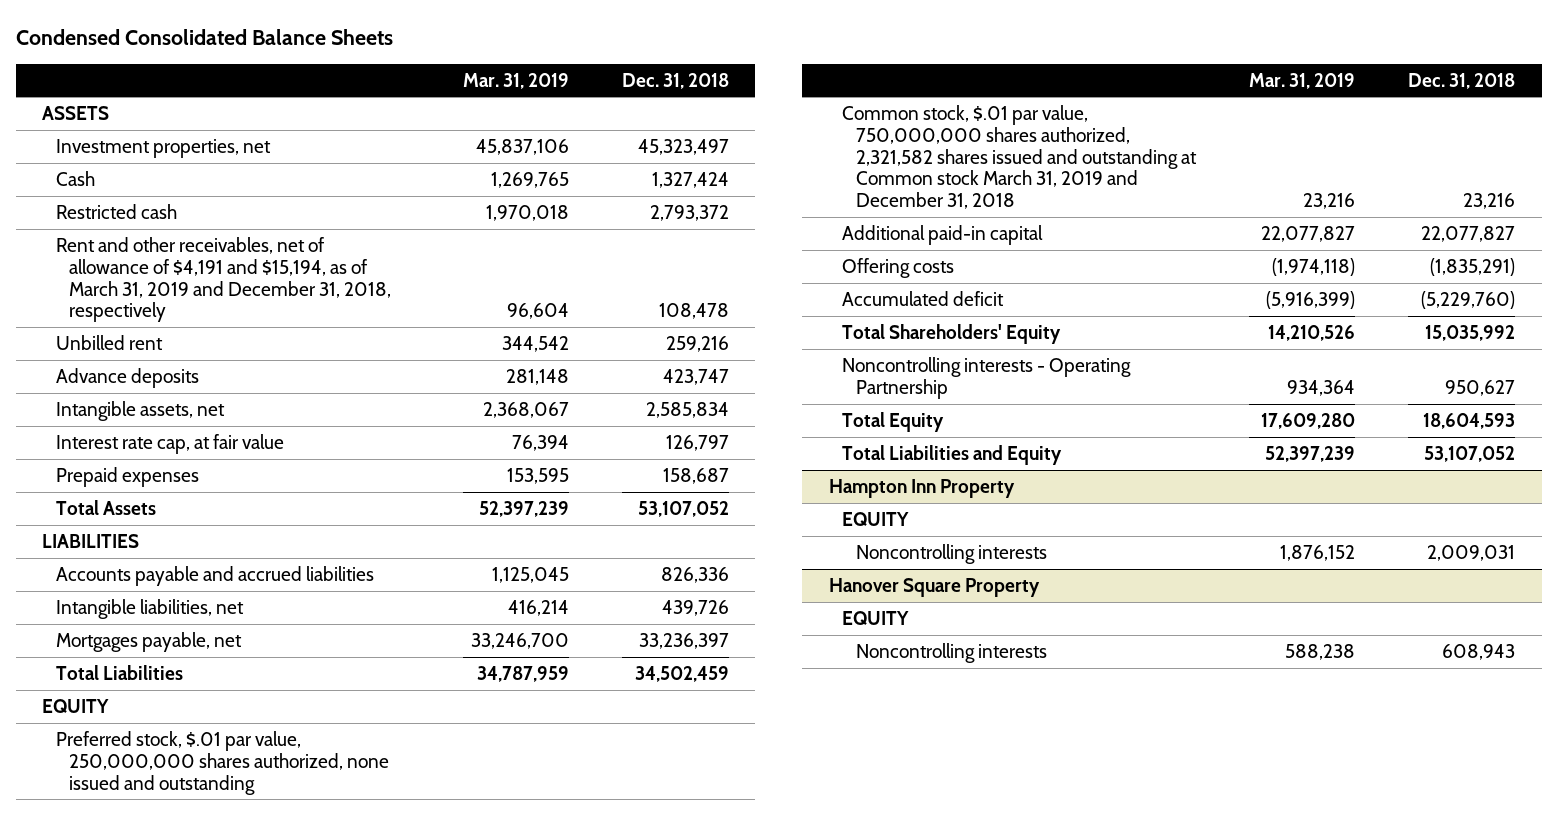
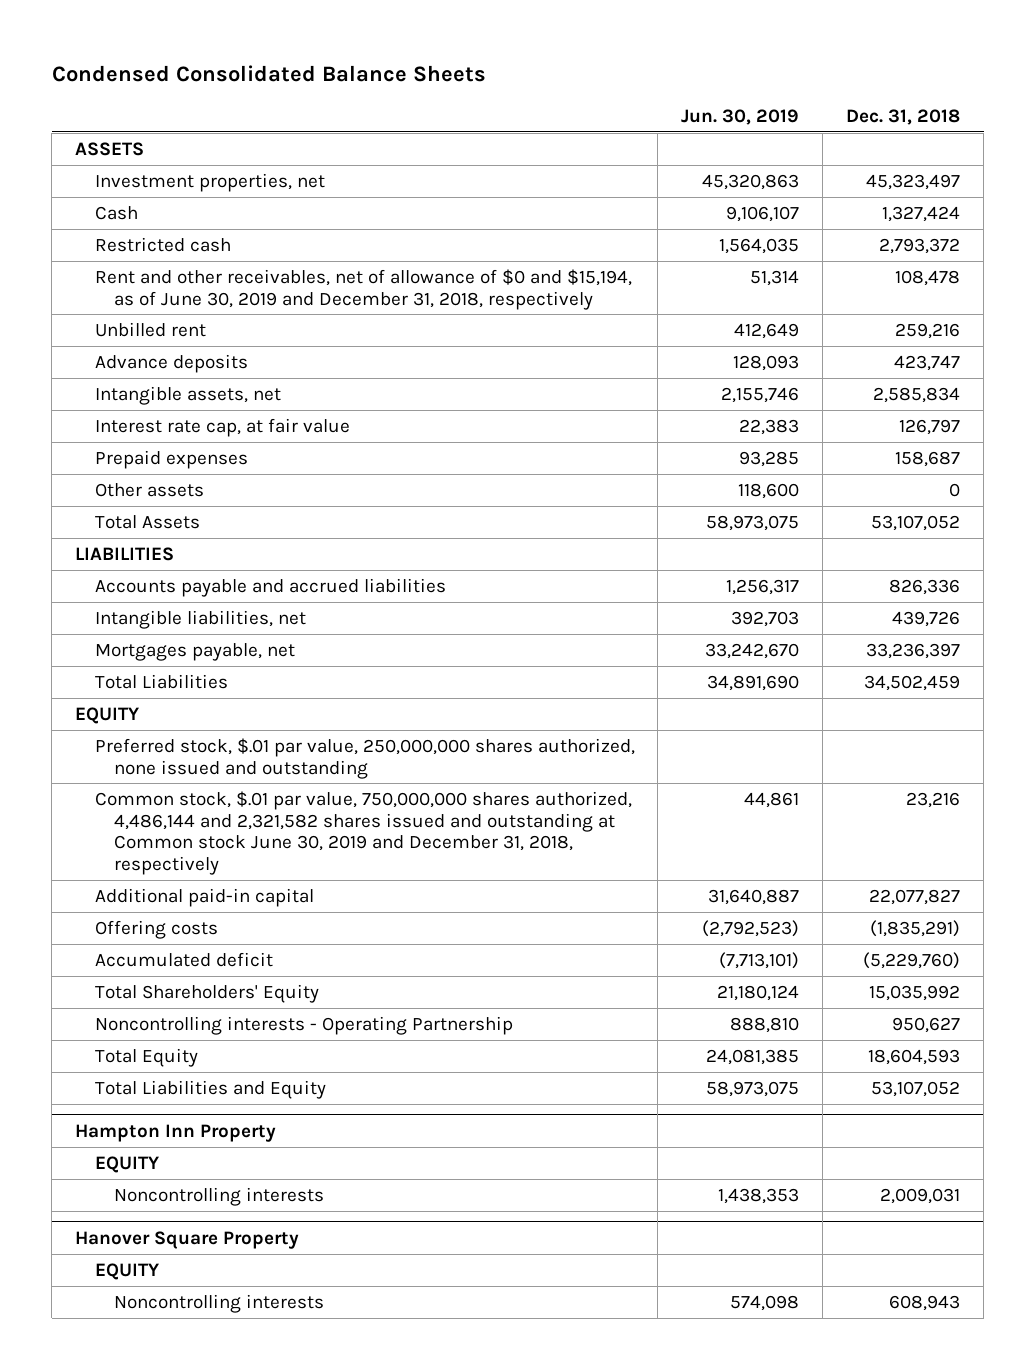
- | Mar. 31, 2019 | Dec. 31, 2018
+ | Jun. 30, 2019 | Dec. 31, 2018
- Rent and other receivables, net of allowance of $4,191 and $15,194, as of March 31, 2019 and December 31, 2018, respectively | 96,604 | 108,478
+ Rent and other receivables, net of allowance of $0 and $15,194, as of June 30, 2019 and December 31, 2018, respectively | 51,314 | 108,478
+ Other assets | 118,600 | 0
- Common stock, $.01 par value, 750,000,000 shares authorized, 2,321,582 shares issued and outstanding at Common stock March 31, 2019 and December 31, 2018 | 23,216 | 23,216
+ Common stock, $.01 par value, 750,000,000 shares authorized, 4,486,144 and 2,321,582 shares issued and outstanding at Common stock June 30, 2019 and December 31, 2018, respectively | 44,861 | 23,216

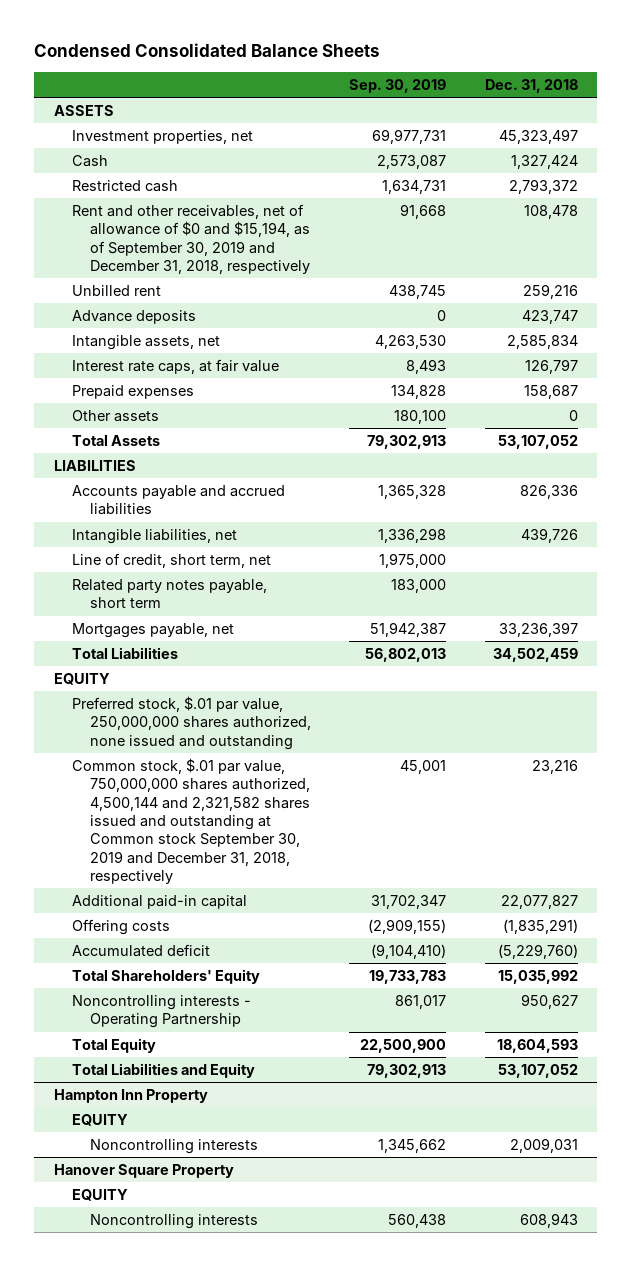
- | Jun. 30, 2019 | Dec. 31, 2018
+ | Sep. 30, 2019 | Dec. 31, 2018
- Rent and other receivables, net of allowance of $0 and $15,194, as of June 30, 2019 and December 31, 2018, respectively | 51,314 | 108,478
+ Rent and other receivables, net of allowance of $0 and $15,194, as of September 30, 2019 and December 31, 2018, respectively | 91,668 | 108,478
- Interest rate cap, at fair value | 22,383 | 126,797
+ Interest rate caps, at fair value | 8,493 | 126,797
+ Line of credit, short term, net | 1,975,000 |
+ Related party notes payable, short term | 183,000 |
- Common stock, $.01 par value, 750,000,000 shares authorized, 4,486,144 and 2,321,582 shares issued and outstanding at Common stock June 30, 2019 and December 31, 2018, respectively | 44,861 | 23,216
+ Common stock, $.01 par value, 750,000,000 shares authorized, 4,500,144 and 2,321,582 shares issued and outstanding at Common stock September 30, 2019 and December 31, 2018, respectively | 45,001 | 23,216

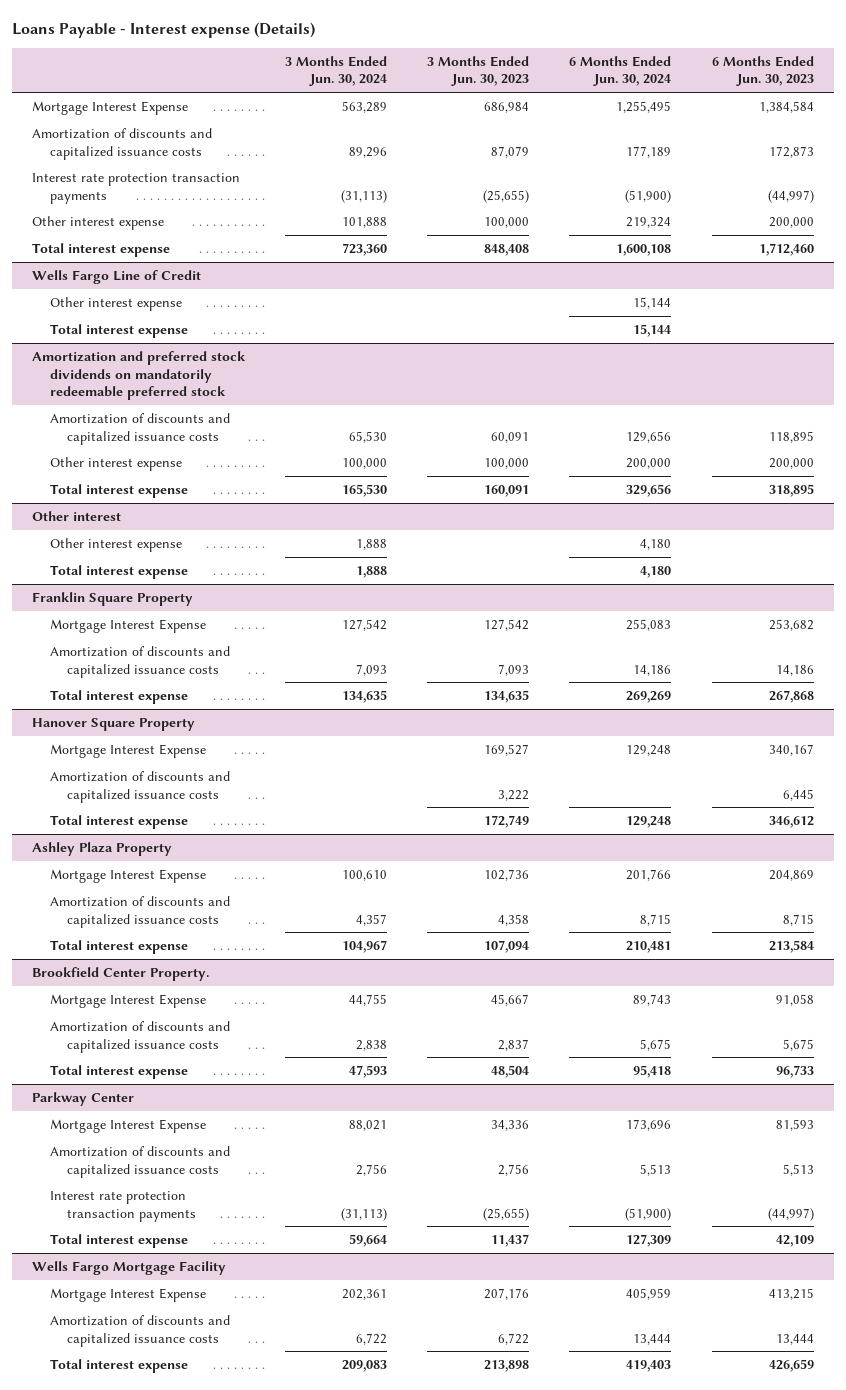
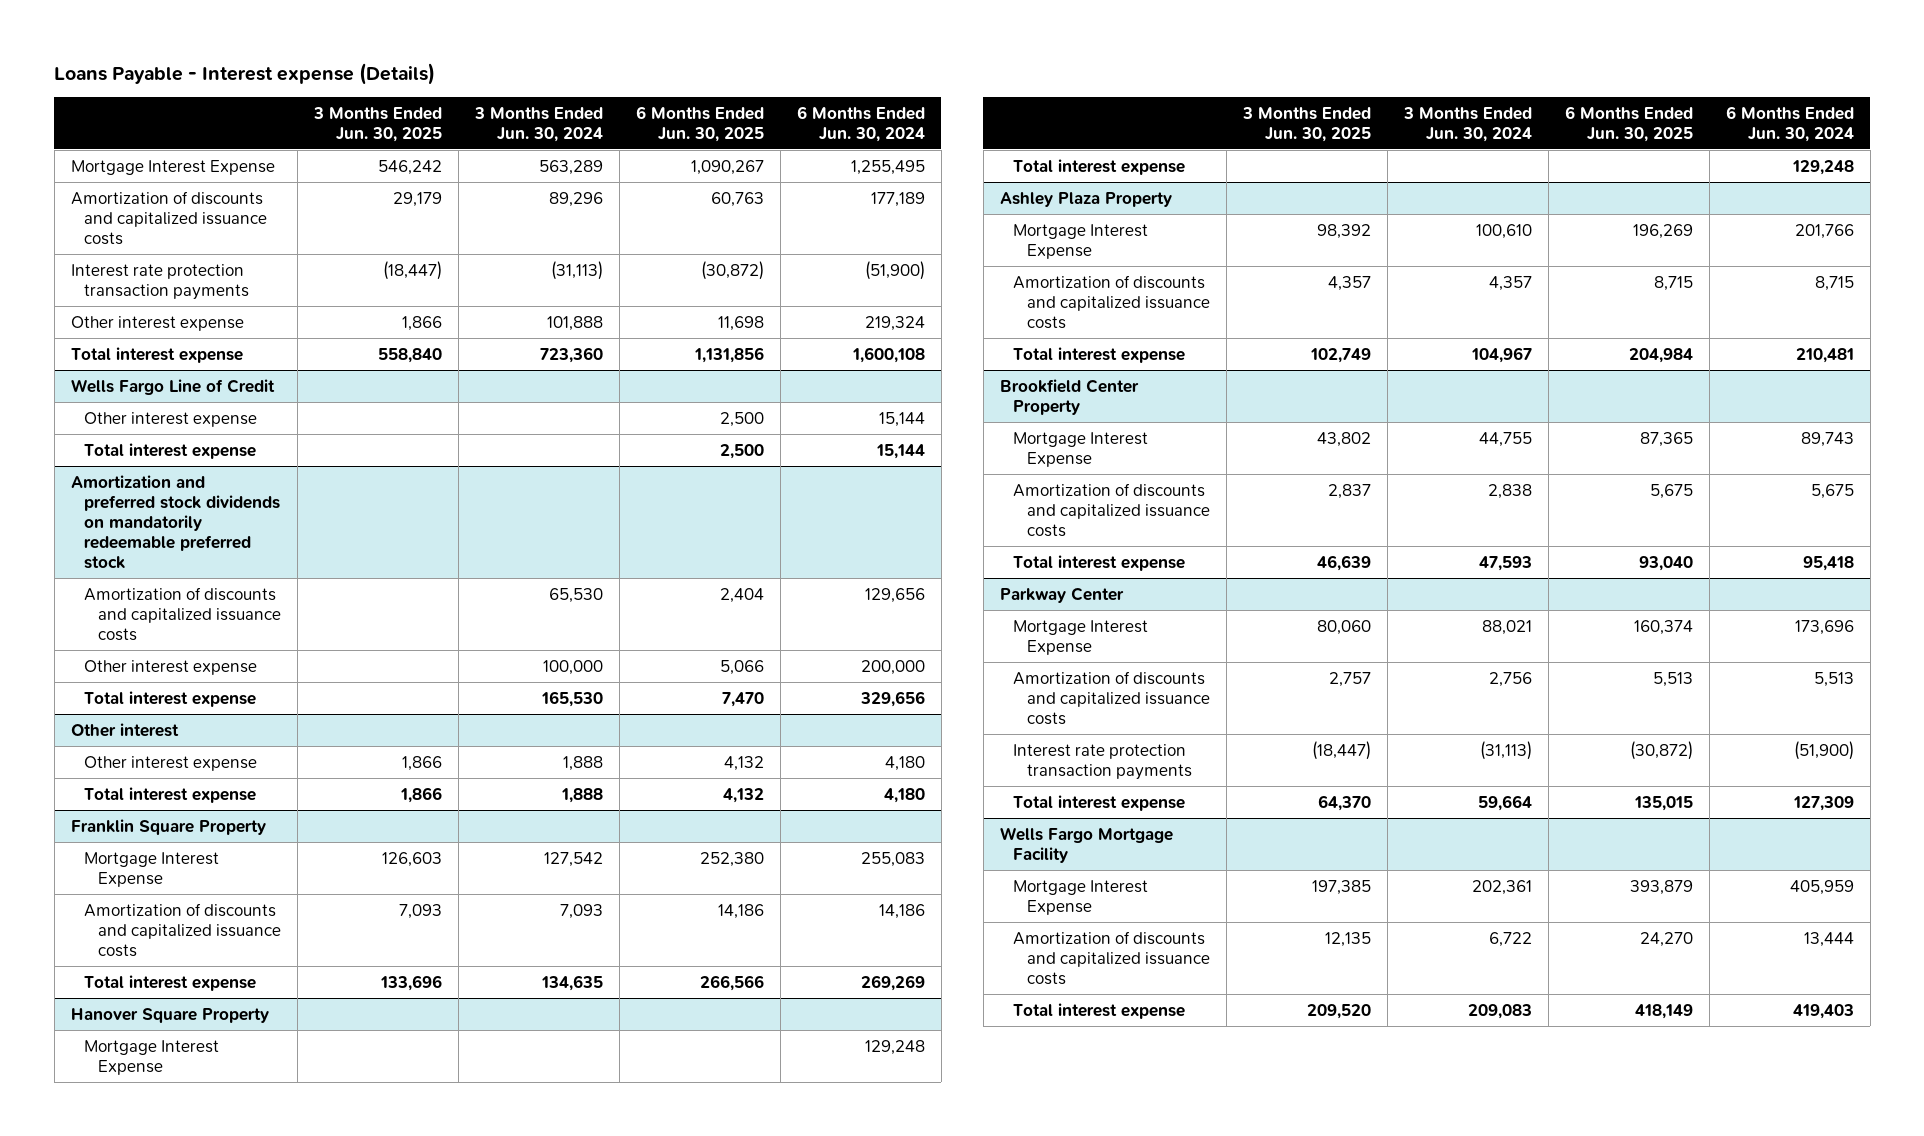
- | 3 Months Ended Jun. 30, 2024 | 3 Months Ended Jun. 30, 2023 | 6 Months Ended Jun. 30, 2024 | 6 Months Ended Jun. 30, 2023
+ | 3 Months Ended Jun. 30, 2025 | 3 Months Ended Jun. 30, 2024 | 6 Months Ended Jun. 30, 2025 | 6 Months Ended Jun. 30, 2024
@ Hanover Square Property
- Amortization of discounts and capitalized issuance costs | | 3,222 | | 6,445
- Brookfield Center Property.
+ Brookfield Center Property

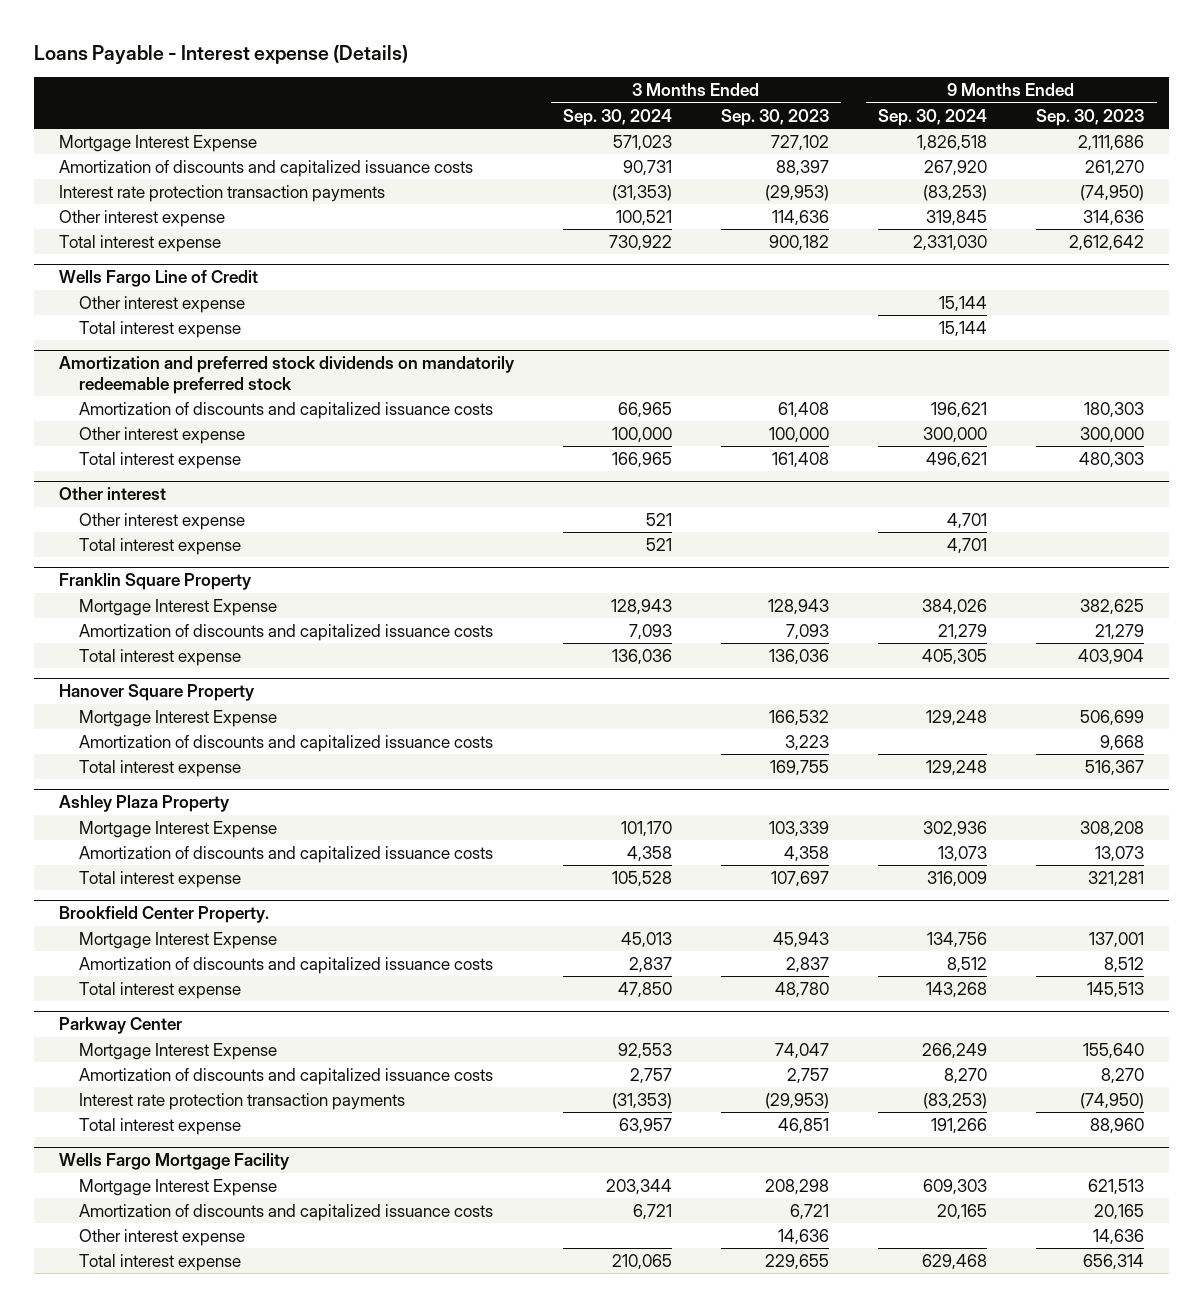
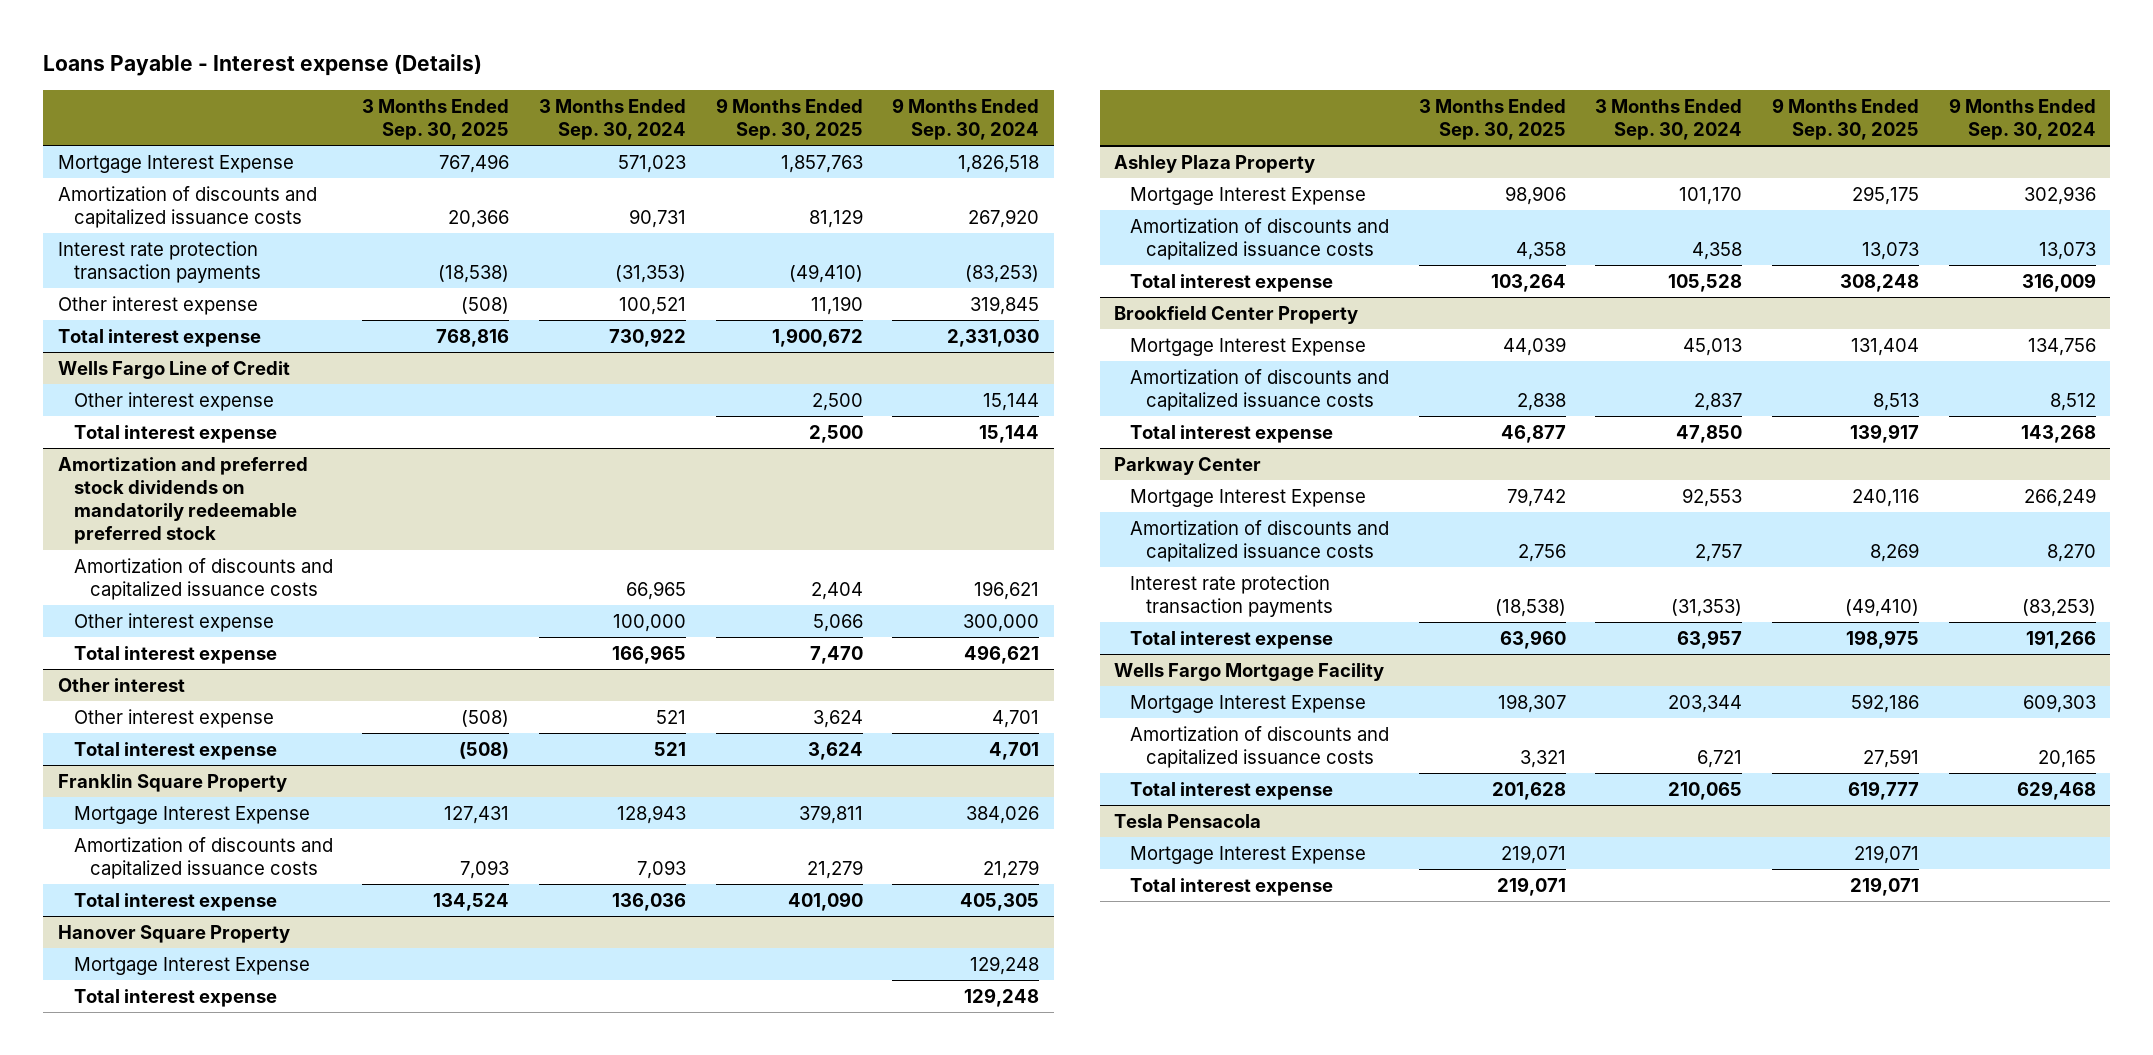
- | 3 Months Ended Sep. 30, 2024 | 3 Months Ended Sep. 30, 2023 | 9 Months Ended Sep. 30, 2024 | 9 Months Ended Sep. 30, 2023
+ | 3 Months Ended Sep. 30, 2025 | 3 Months Ended Sep. 30, 2024 | 9 Months Ended Sep. 30, 2025 | 9 Months Ended Sep. 30, 2024
@ Hanover Square Property
- Amortization of discounts and capitalized issuance costs | | 3,223 | | 9,668
- Brookfield Center Property.
+ Brookfield Center Property
@ Wells Fargo Mortgage Facility
- Other interest expense | | 14,636 | | 14,636
+ Tesla Pensacola
+ Mortgage Interest Expense | 219,071 | | 219,071 |
+ Total interest expense | 219,071 | | 219,071 |

